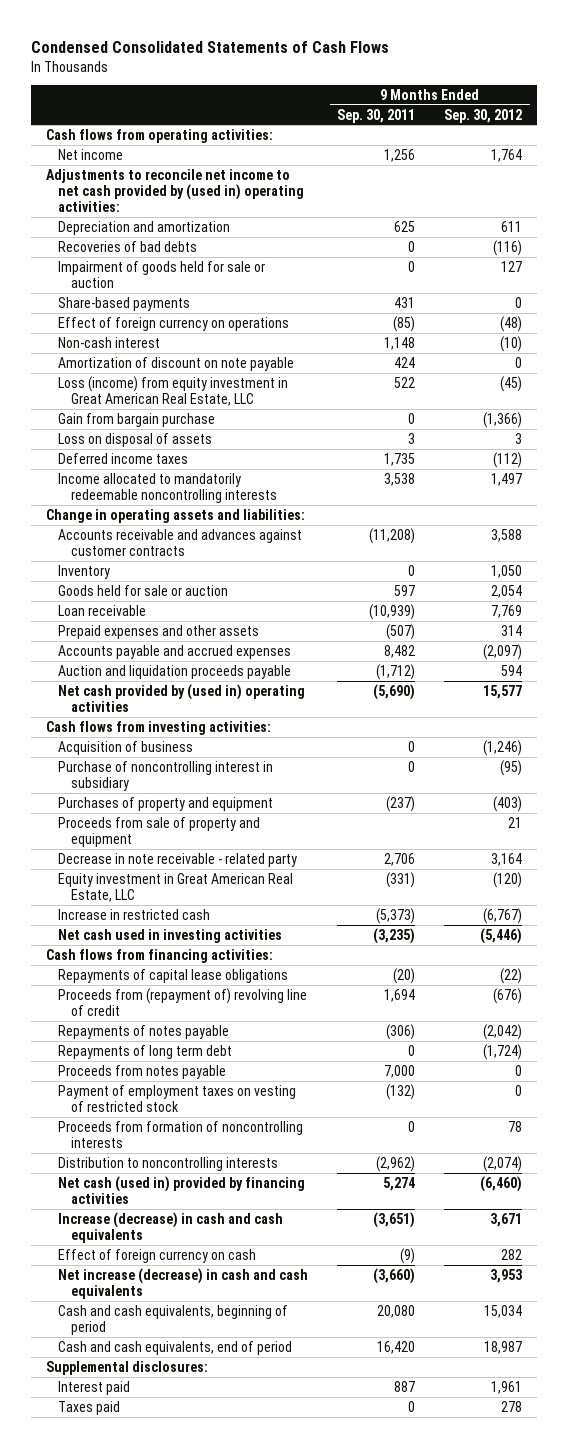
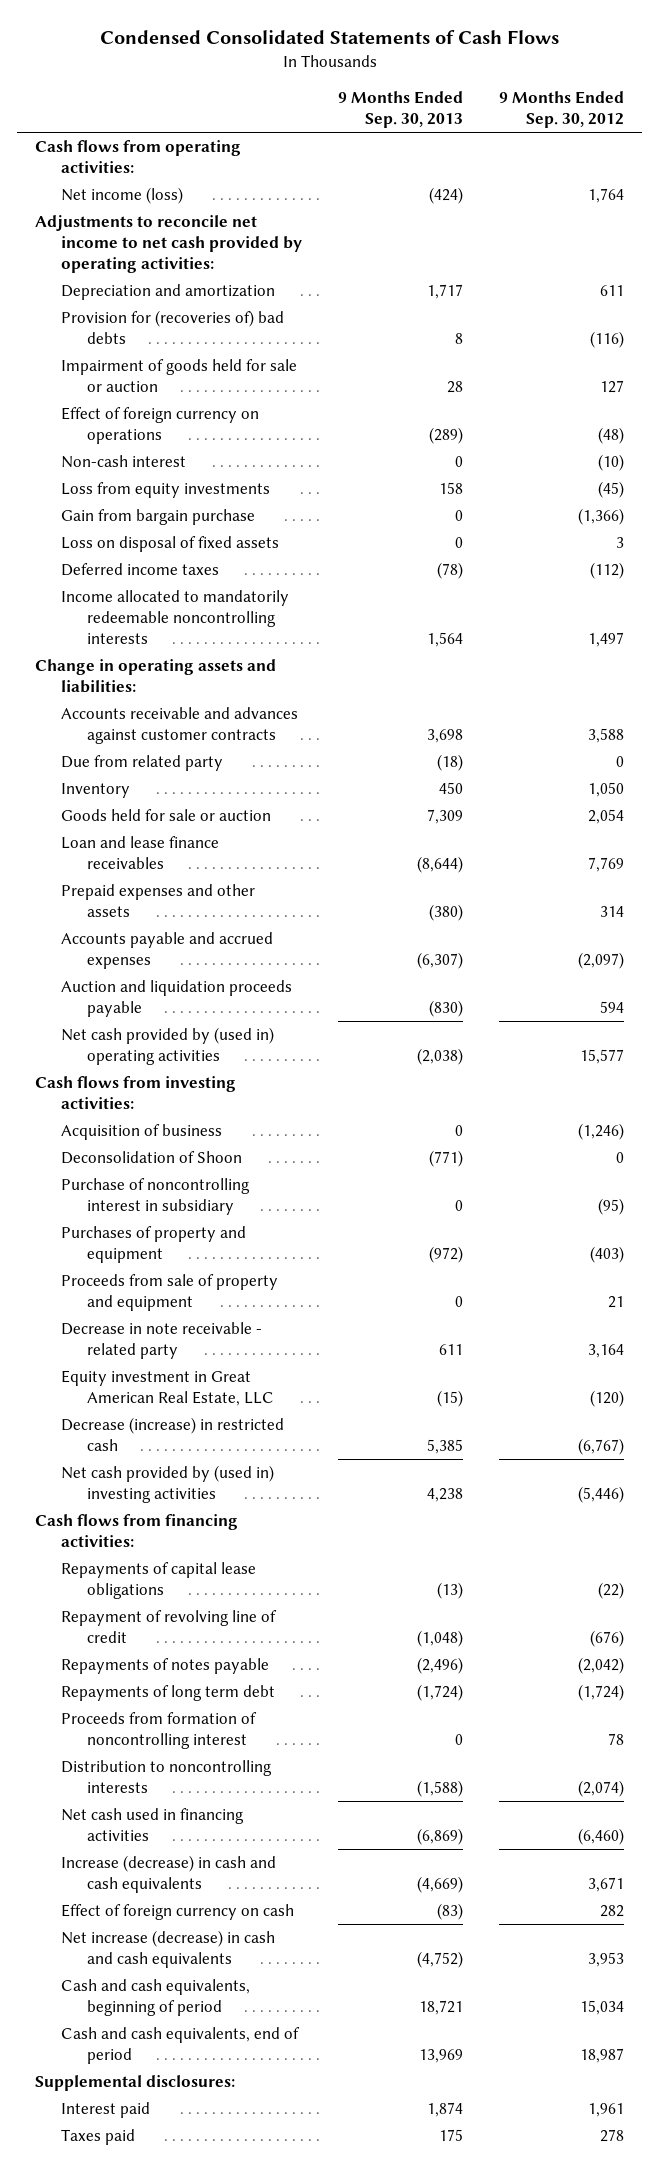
- | 9 Months Ended Sep. 30, 2011 | 9 Months Ended Sep. 30, 2012
+ | 9 Months Ended Sep. 30, 2013 | 9 Months Ended Sep. 30, 2012
- Net income | 1,256 | 1,764
- Adjustments to reconcile net income to net cash provided by (used in) operating activities:
+ Net income (loss) | (424) | 1,764
+ Adjustments to reconcile net income to net cash provided by operating activities:
- Recoveries of bad debts | 0 | (116)
+ Provision for (recoveries of) bad debts | 8 | (116)
- Share-based payments | 431 | 0
- Amortization of discount on note payable | 424 | 0
- Loss (income) from equity investment in Great American Real Estate, LLC | 522 | (45)
+ Loss from equity investments | 158 | (45)
- Loss on disposal of assets | 3 | 3
+ Loss on disposal of fixed assets | 0 | 3
+ Due from related party | (18) | 0
- Loan receivable | (10,939) | 7,769
+ Loan and lease finance receivables | (8,644) | 7,769
+ Deconsolidation of Shoon | (771) | 0
- Increase in restricted cash | (5,373) | (6,767)
- Net cash used in investing activities | (3,235) | (5,446)
+ Decrease (increase) in restricted cash | 5,385 | (6,767)
+ Net cash provided by (used in) investing activities | 4,238 | (5,446)
- Proceeds from (repayment of) revolving line of credit | 1,694 | (676)
+ Repayment of revolving line of credit | (1,048) | (676)
- Proceeds from notes payable | 7,000 | 0
- Payment of employment taxes on vesting of restricted stock | (132) | 0
- Proceeds from formation of noncontrolling interests | 0 | 78
+ Proceeds from formation of noncontrolling interest | 0 | 78
- Net cash (used in) provided by financing activities | 5,274 | (6,460)
+ Net cash used in financing activities | (6,869) | (6,460)

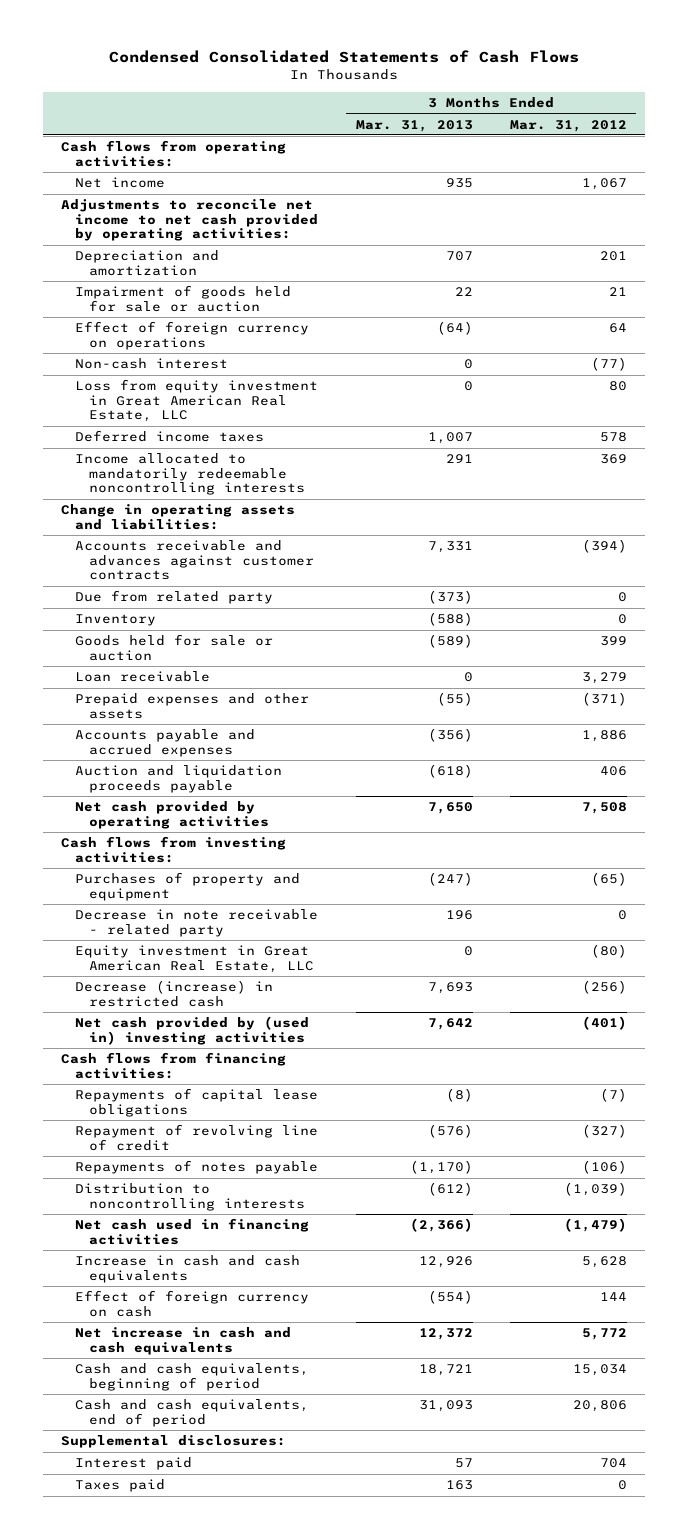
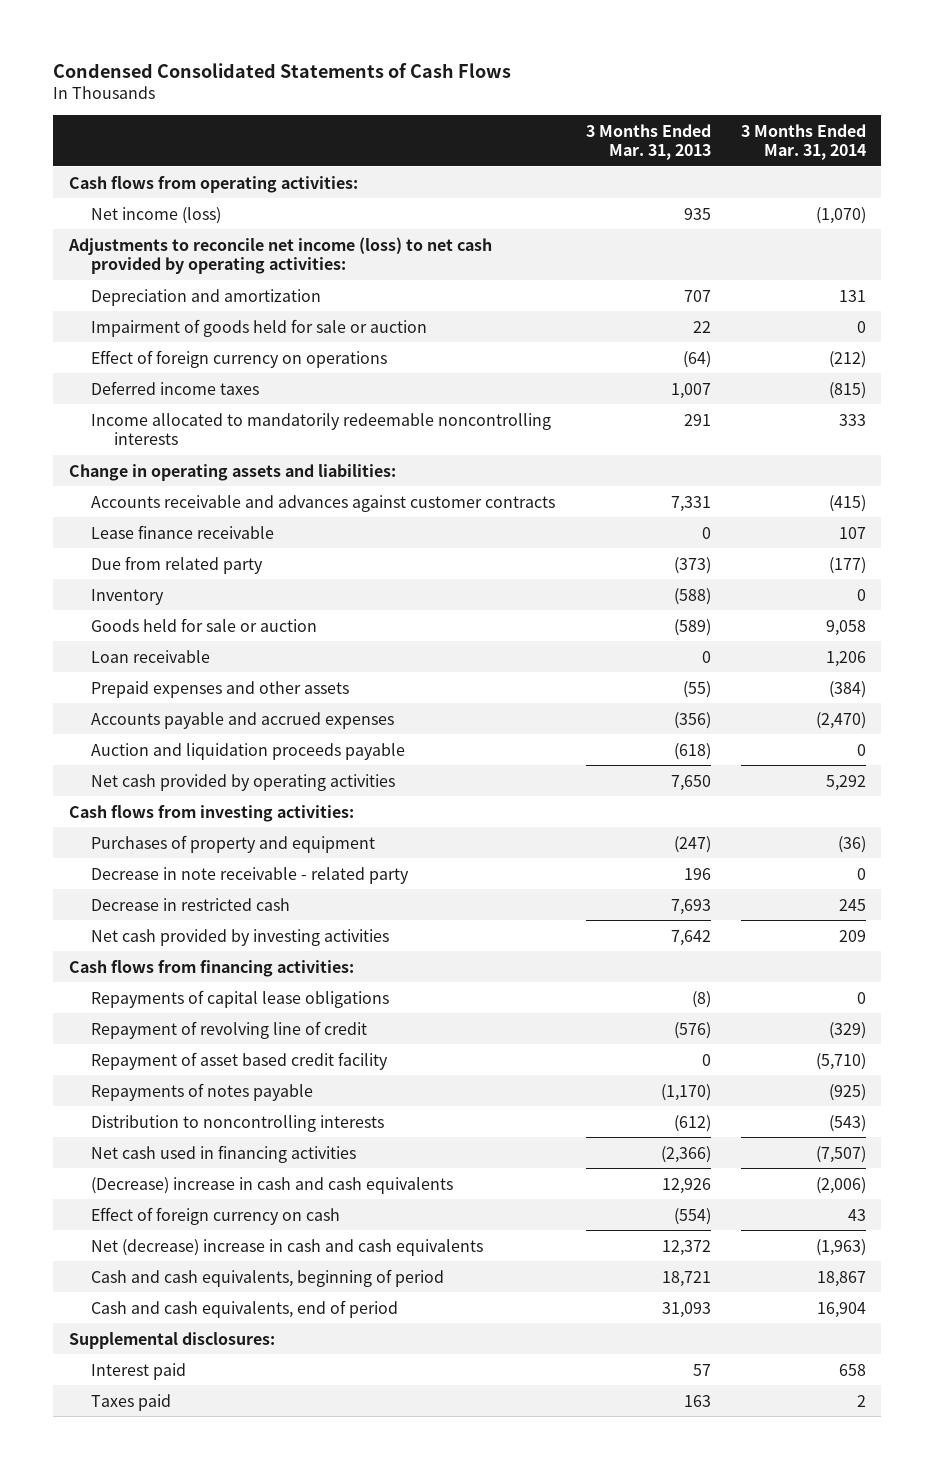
- | 3 Months Ended Mar. 31, 2013 | 3 Months Ended Mar. 31, 2012
+ | 3 Months Ended Mar. 31, 2013 | 3 Months Ended Mar. 31, 2014
- Net income | 935 | 1,067
- Adjustments to reconcile net income to net cash provided by operating activities:
+ Net income (loss) | 935 | (1,070)
+ Adjustments to reconcile net income (loss) to net cash provided by operating activities:
- Non-cash interest | 0 | (77)
- Loss from equity investment in Great American Real Estate, LLC | 0 | 80
+ Lease finance receivable | 0 | 107
- Equity investment in Great American Real Estate, LLC | 0 | (80)
- Decrease (increase) in restricted cash | 7,693 | (256)
- Net cash provided by (used in) investing activities | 7,642 | (401)
+ Decrease in restricted cash | 7,693 | 245
+ Net cash provided by investing activities | 7,642 | 209
+ Repayment of asset based credit facility | 0 | (5,710)
- Increase in cash and cash equivalents | 12,926 | 5,628
+ (Decrease) increase in cash and cash equivalents | 12,926 | (2,006)
- Net increase in cash and cash equivalents | 12,372 | 5,772
+ Net (decrease) increase in cash and cash equivalents | 12,372 | (1,963)

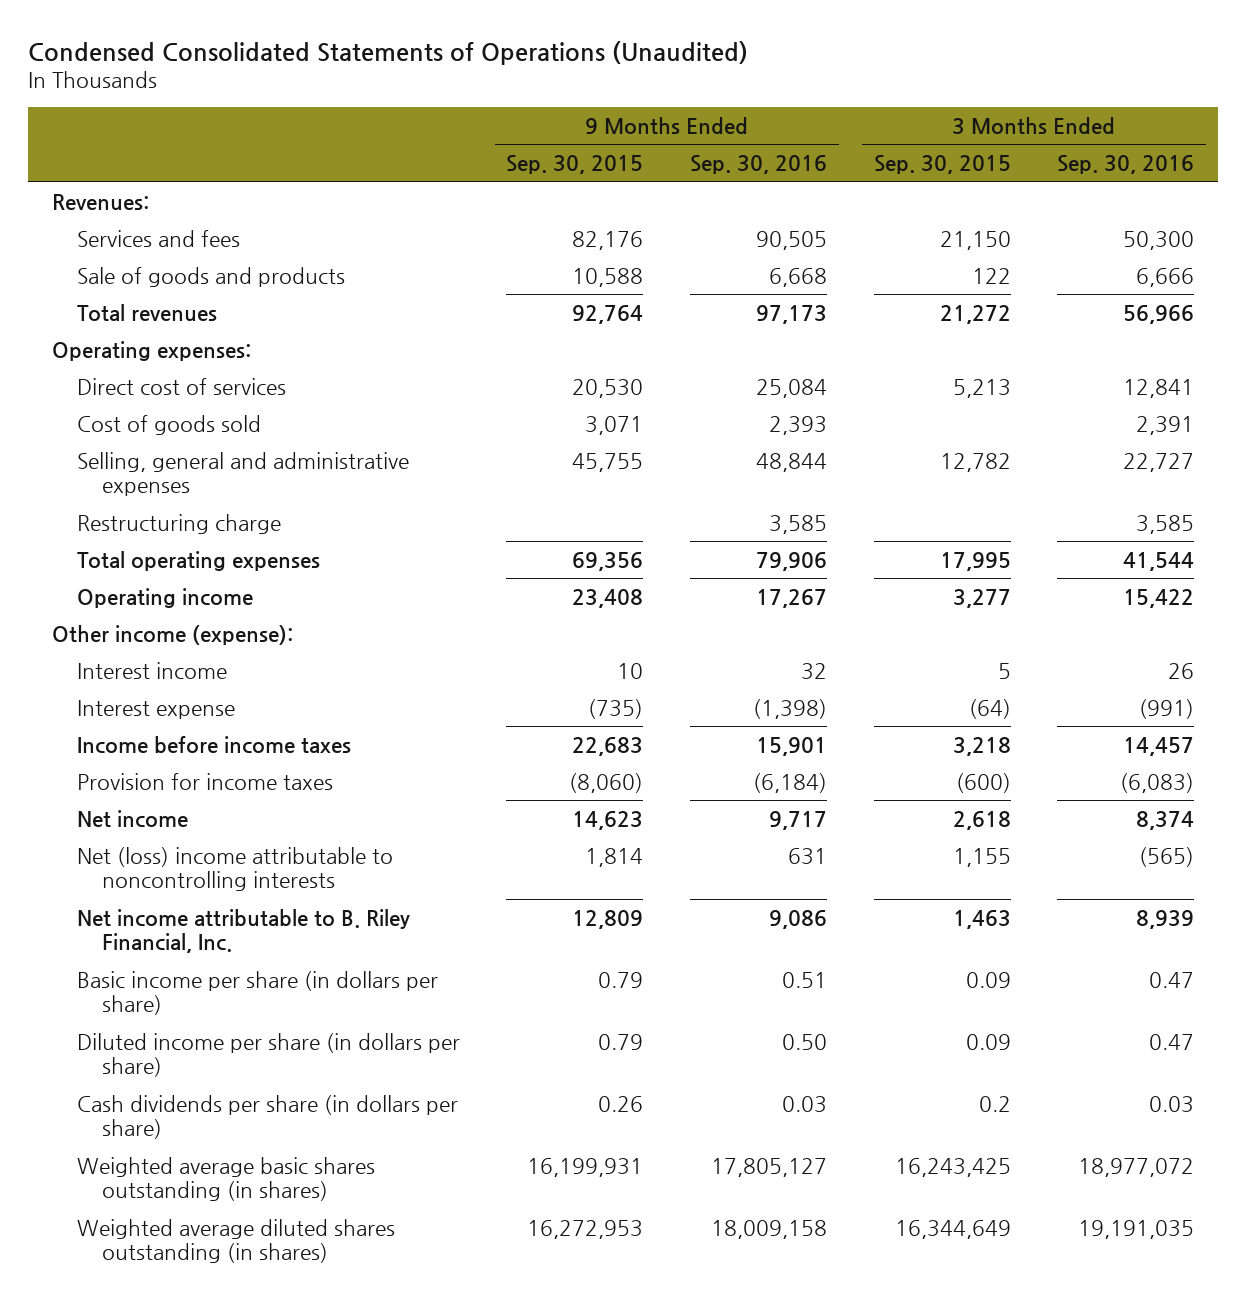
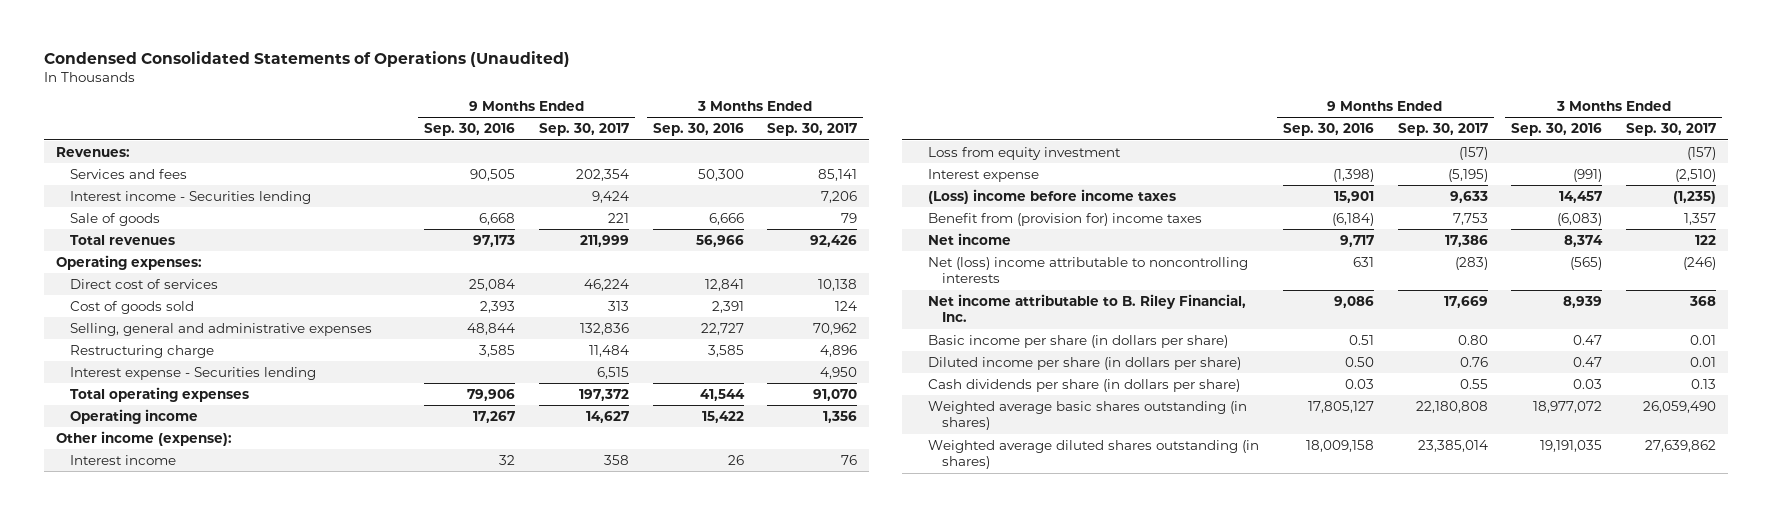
- | 9 Months Ended Sep. 30, 2015 | 9 Months Ended Sep. 30, 2016 | 3 Months Ended Sep. 30, 2015 | 3 Months Ended Sep. 30, 2016
+ | 9 Months Ended Sep. 30, 2016 | 9 Months Ended Sep. 30, 2017 | 3 Months Ended Sep. 30, 2016 | 3 Months Ended Sep. 30, 2017
- Sale of goods and products | 10,588 | 6,668 | 122 | 6,666
+ Interest income - Securities lending | | 9,424 | | 7,206
+ Sale of goods | 6,668 | 221 | 6,666 | 79
+ Interest expense - Securities lending | | 6,515 | | 4,950
+ Loss from equity investment | | (157) | | (157)
- Income before income taxes | 22,683 | 15,901 | 3,218 | 14,457
- Provision for income taxes | (8,060) | (6,184) | (600) | (6,083)
+ (Loss) income before income taxes | 15,901 | 9,633 | 14,457 | (1,235)
+ Benefit from (provision for) income taxes | (6,184) | 7,753 | (6,083) | 1,357

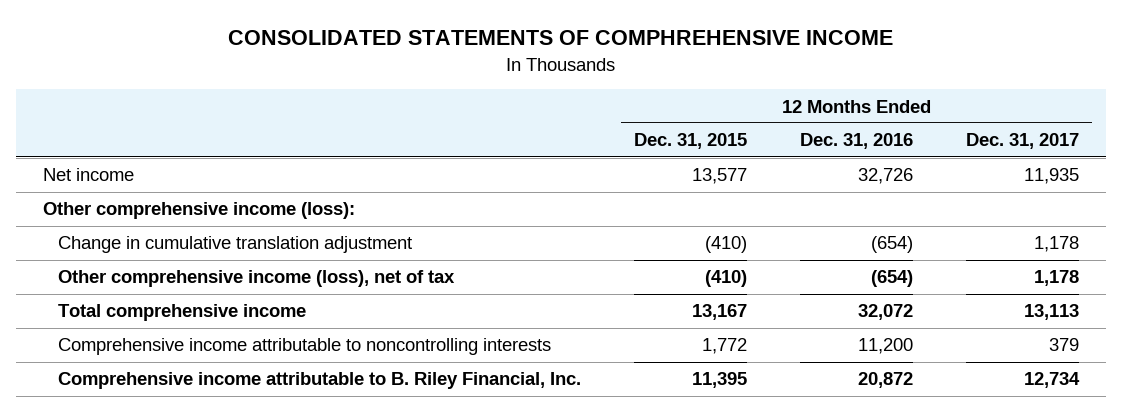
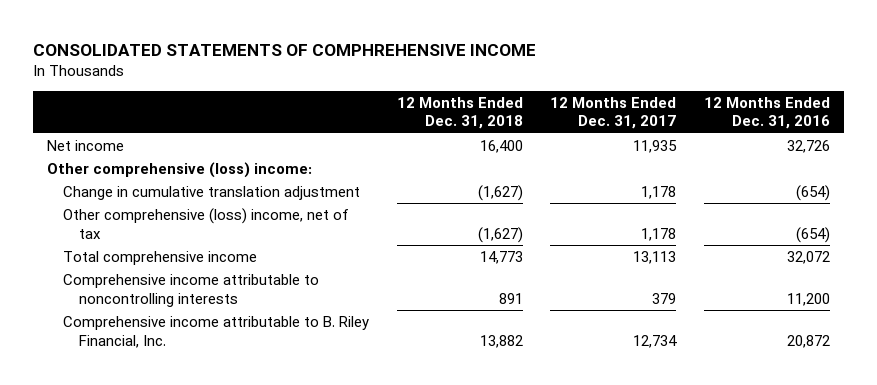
- | 12 Months Ended Dec. 31, 2015 | 12 Months Ended Dec. 31, 2016 | 12 Months Ended Dec. 31, 2017
+ | 12 Months Ended Dec. 31, 2018 | 12 Months Ended Dec. 31, 2017 | 12 Months Ended Dec. 31, 2016
- Other comprehensive income (loss):
+ Other comprehensive (loss) income:
- Other comprehensive income (loss), net of tax | (410) | (654) | 1,178
+ Other comprehensive (loss) income, net of tax | (1,627) | 1,178 | (654)

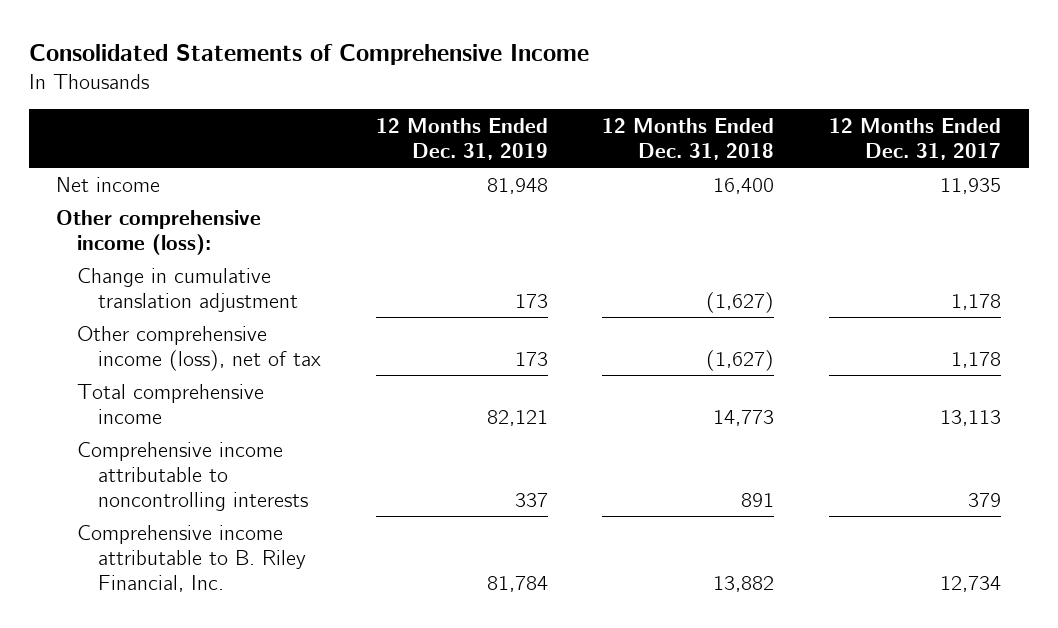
- CONSOLIDATED STATEMENTS OF COMPHREHENSIVE INCOME
+ Consolidated Statements of Comprehensive Income
- | 12 Months Ended Dec. 31, 2018 | 12 Months Ended Dec. 31, 2017 | 12 Months Ended Dec. 31, 2016
+ | 12 Months Ended Dec. 31, 2019 | 12 Months Ended Dec. 31, 2018 | 12 Months Ended Dec. 31, 2017
- Other comprehensive (loss) income:
+ Other comprehensive income (loss):
- Other comprehensive (loss) income, net of tax | (1,627) | 1,178 | (654)
+ Other comprehensive income (loss), net of tax | 173 | (1,627) | 1,178

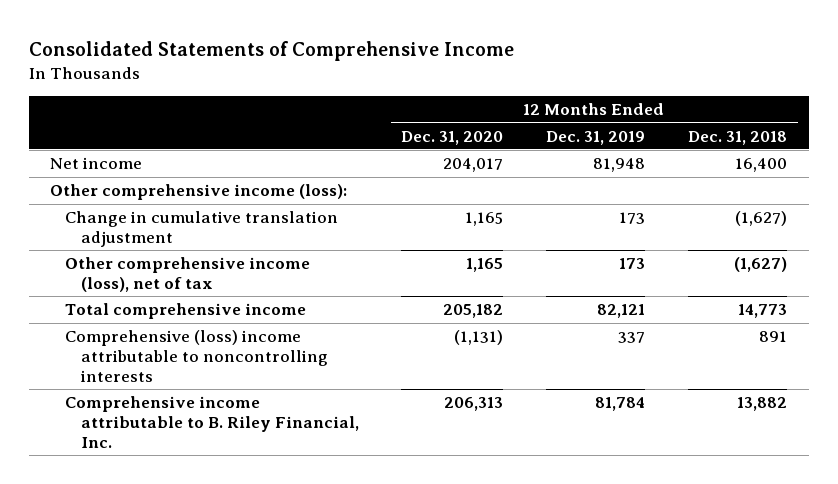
- | 12 Months Ended Dec. 31, 2019 | 12 Months Ended Dec. 31, 2018 | 12 Months Ended Dec. 31, 2017
+ | 12 Months Ended Dec. 31, 2020 | 12 Months Ended Dec. 31, 2019 | 12 Months Ended Dec. 31, 2018
- Comprehensive income attributable to noncontrolling interests | 337 | 891 | 379
+ Comprehensive (loss) income attributable to noncontrolling interests | (1,131) | 337 | 891

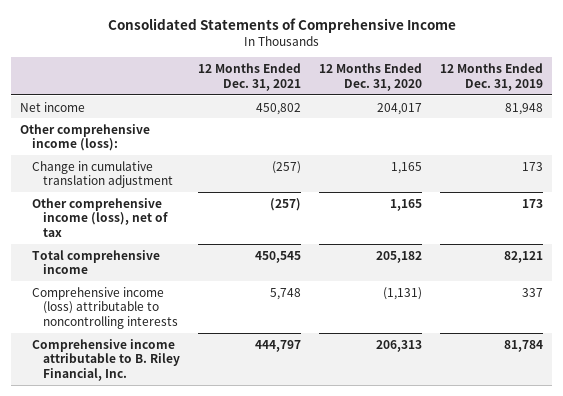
- | 12 Months Ended Dec. 31, 2020 | 12 Months Ended Dec. 31, 2019 | 12 Months Ended Dec. 31, 2018
+ | 12 Months Ended Dec. 31, 2021 | 12 Months Ended Dec. 31, 2020 | 12 Months Ended Dec. 31, 2019
- Comprehensive (loss) income attributable to noncontrolling interests | (1,131) | 337 | 891
+ Comprehensive income (loss) attributable to noncontrolling interests | 5,748 | (1,131) | 337

